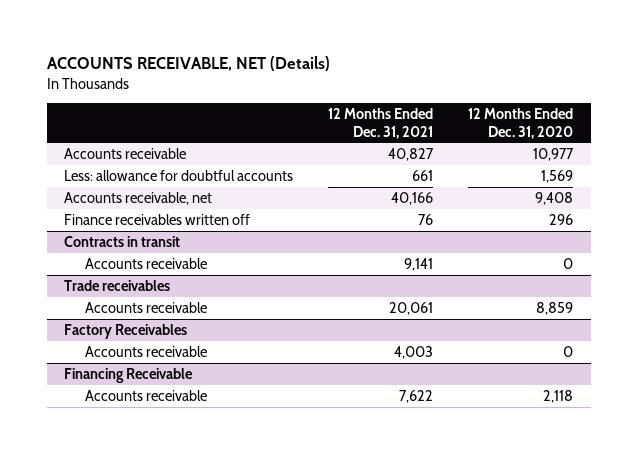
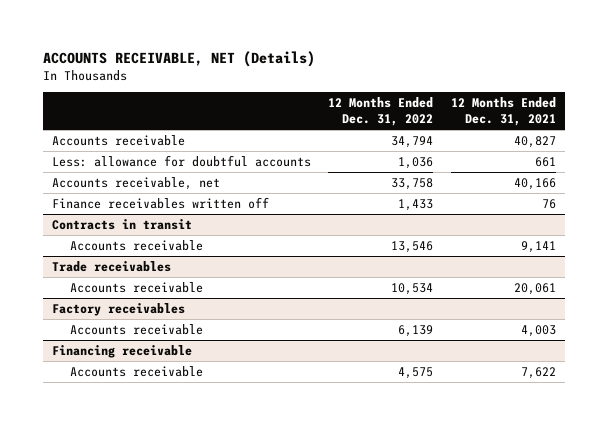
- | 12 Months Ended Dec. 31, 2021 | 12 Months Ended Dec. 31, 2020
+ | 12 Months Ended Dec. 31, 2022 | 12 Months Ended Dec. 31, 2021
- Factory Receivables
+ Factory receivables
- Financing Receivable
+ Financing receivable

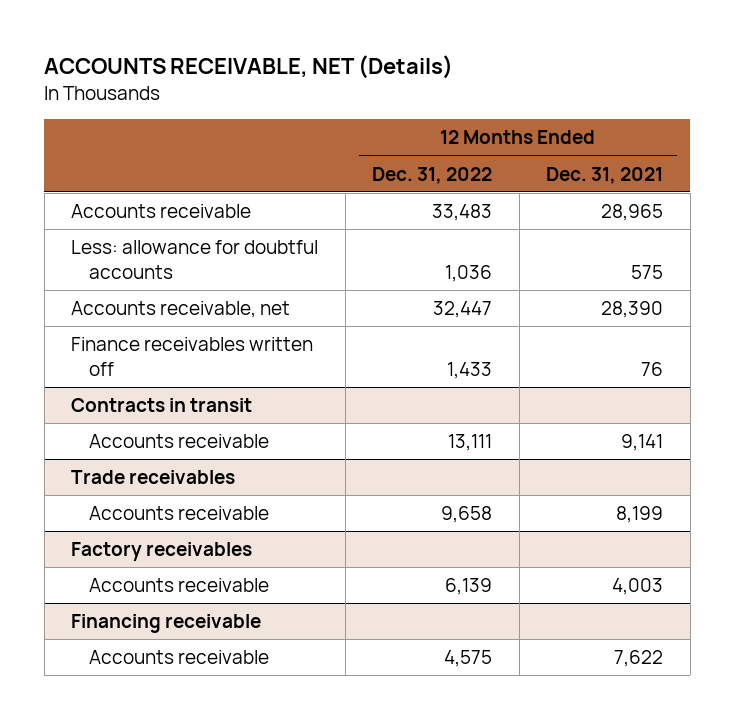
- Accounts receivable | 34,794 | 40,827
- Less: allowance for doubtful accounts | 1,036 | 661
- Accounts receivable, net | 33,758 | 40,166
+ Accounts receivable | 33,483 | 28,965
+ Less: allowance for doubtful accounts | 1,036 | 575
+ Accounts receivable, net | 32,447 | 28,390
@ Contracts in transit
- Accounts receivable | 13,546 | 9,141
+ Accounts receivable | 13,111 | 9,141
@ Trade receivables
- Accounts receivable | 10,534 | 20,061
+ Accounts receivable | 9,658 | 8,199

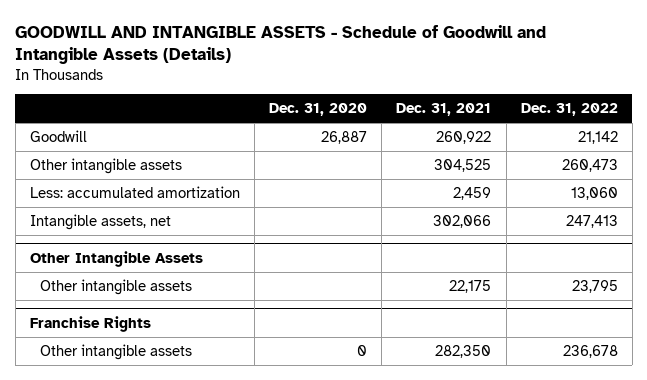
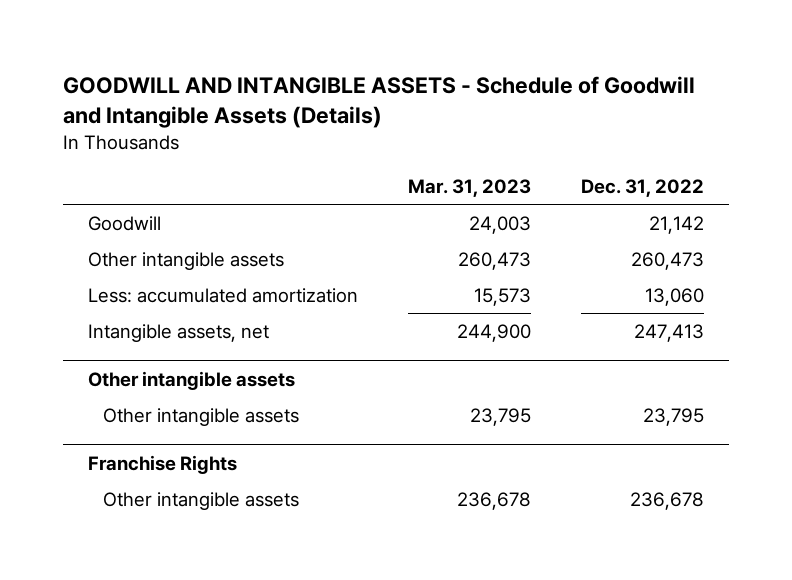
- | Dec. 31, 2020 | Dec. 31, 2021 | Dec. 31, 2022
+ | Mar. 31, 2023 | Dec. 31, 2022
- Other Intangible Assets
+ Other intangible assets

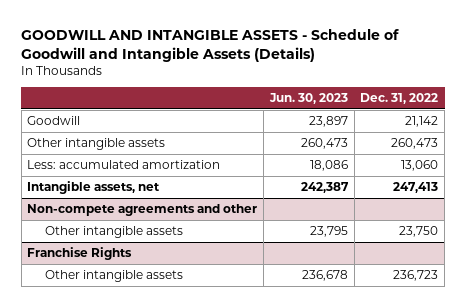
- | Mar. 31, 2023 | Dec. 31, 2022
+ | Jun. 30, 2023 | Dec. 31, 2022
- Other intangible assets
- Other intangible assets | 23,795 | 23,795
+ Non-compete agreements and other
+ Other intangible assets | 23,795 | 23,750
@ Franchise Rights
- Other intangible assets | 236,678 | 236,678
+ Other intangible assets | 236,678 | 236,723

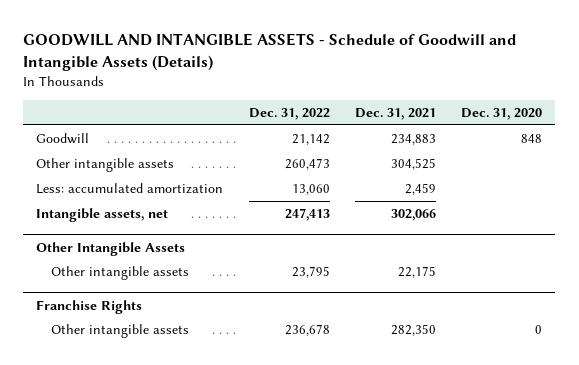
- | Jun. 30, 2023 | Dec. 31, 2022
+ | Dec. 31, 2022 | Dec. 31, 2021 | Dec. 31, 2020
- Non-compete agreements and other
- Other intangible assets | 23,795 | 23,750
+ Other Intangible Assets
+ Other intangible assets | 23,795 | 22,175 |
@ Franchise Rights
- Other intangible assets | 236,678 | 236,723
+ Other intangible assets | 236,678 | 282,350 | 0

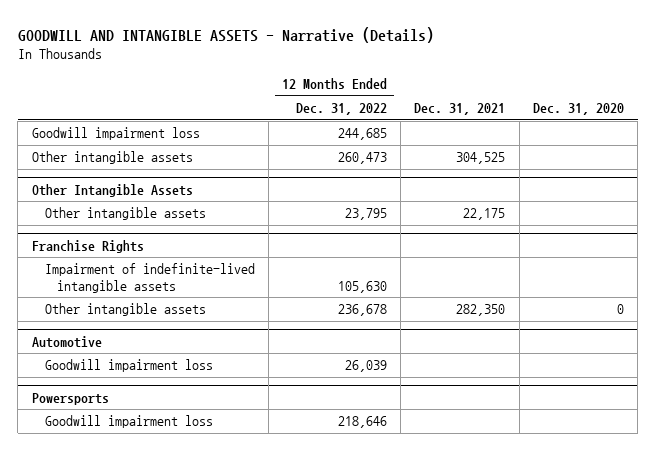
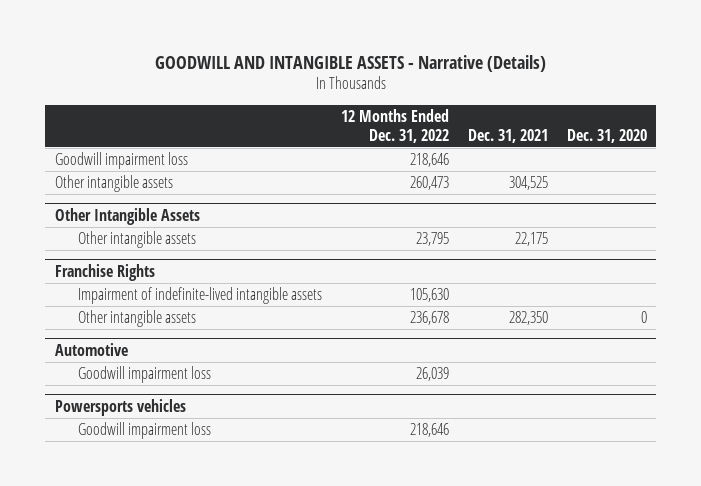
- Goodwill impairment loss | 244,685 | |
+ Goodwill impairment loss | 218,646 | |
- Powersports
+ Powersports vehicles

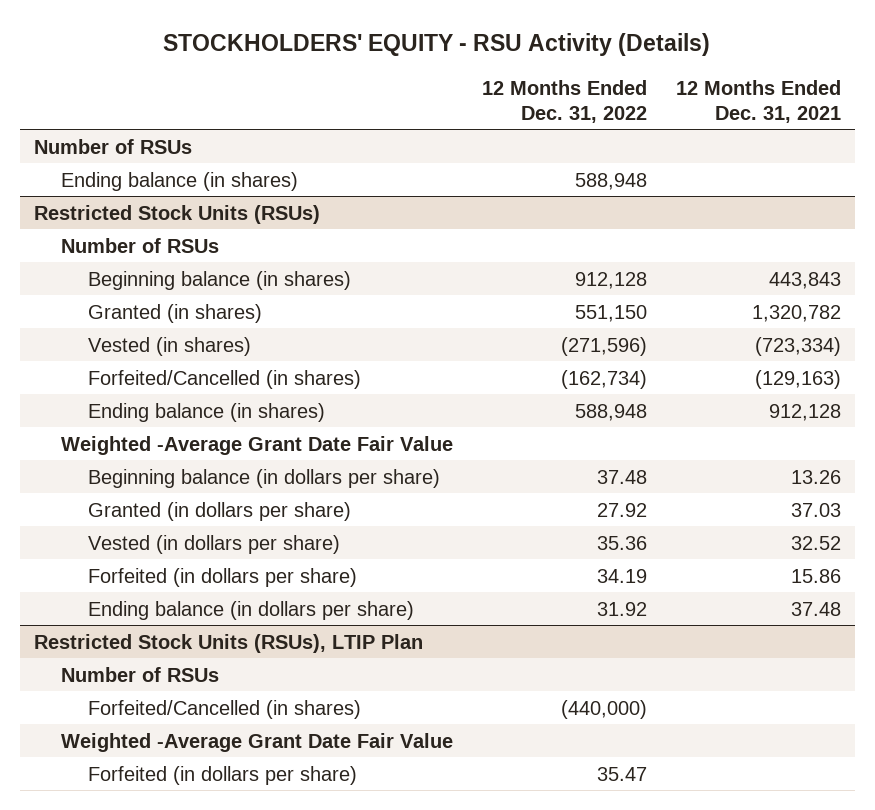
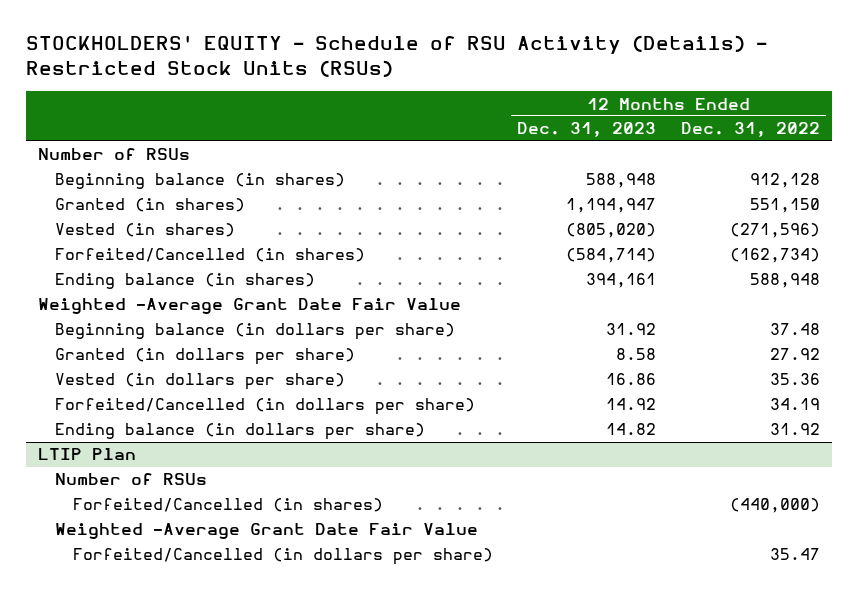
- STOCKHOLDERS' EQUITY - RSU Activity (Details)
+ STOCKHOLDERS' EQUITY - Schedule of RSU Activity (Details) - Restricted Stock Units (RSUs)
- | 12 Months Ended Dec. 31, 2022 | 12 Months Ended Dec. 31, 2021
+ | 12 Months Ended Dec. 31, 2023 | 12 Months Ended Dec. 31, 2022
- Ending balance (in shares) | 588,948 |
- Restricted Stock Units (RSUs)
- Number of RSUs
- Forfeited (in dollars per share) | 34.19 | 15.86
+ Forfeited/Cancelled (in dollars per share) | 14.92 | 34.19
- Restricted Stock Units (RSUs), LTIP Plan
+ LTIP Plan
- Forfeited (in dollars per share) | 35.47 |
+ Forfeited/Cancelled (in dollars per share) | | 35.47

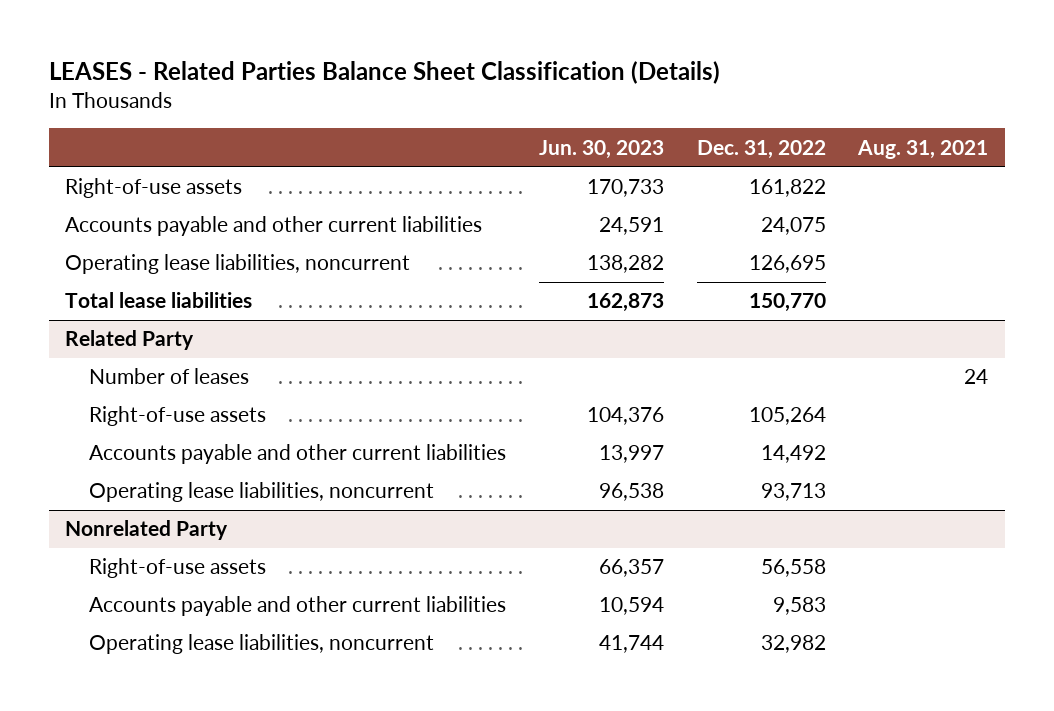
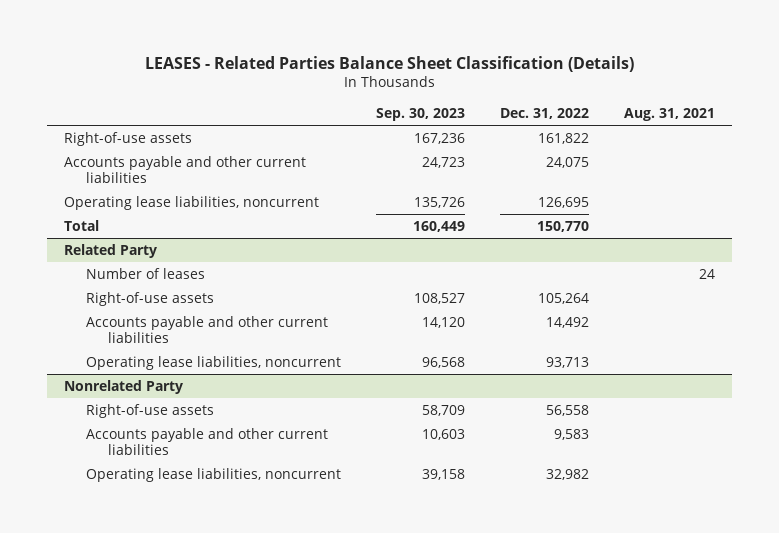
- | Jun. 30, 2023 | Dec. 31, 2022 | Aug. 31, 2021
+ | Sep. 30, 2023 | Dec. 31, 2022 | Aug. 31, 2021
- Total lease liabilities | 162,873 | 150,770 |
+ Total | 160,449 | 150,770 |

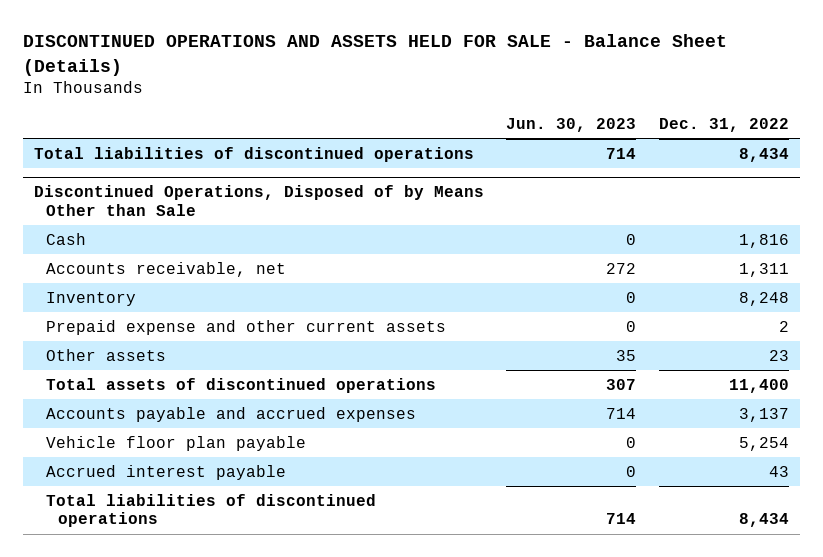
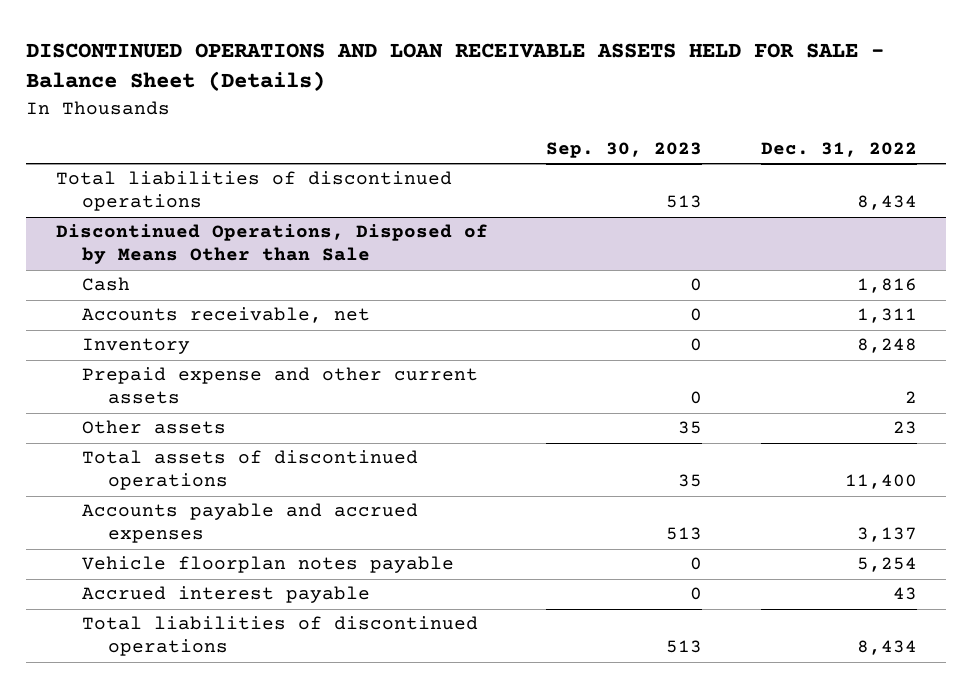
- DISCONTINUED OPERATIONS AND ASSETS HELD FOR SALE - Balance Sheet (Details)
+ DISCONTINUED OPERATIONS AND LOAN RECEIVABLE ASSETS HELD FOR SALE - Balance Sheet (Details)
- | Jun. 30, 2023 | Dec. 31, 2022
+ | Sep. 30, 2023 | Dec. 31, 2022
@ Discontinued Operations, Disposed of by Means Other than Sale
- Vehicle floor plan payable | 0 | 5,254
+ Vehicle floorplan notes payable | 0 | 5,254

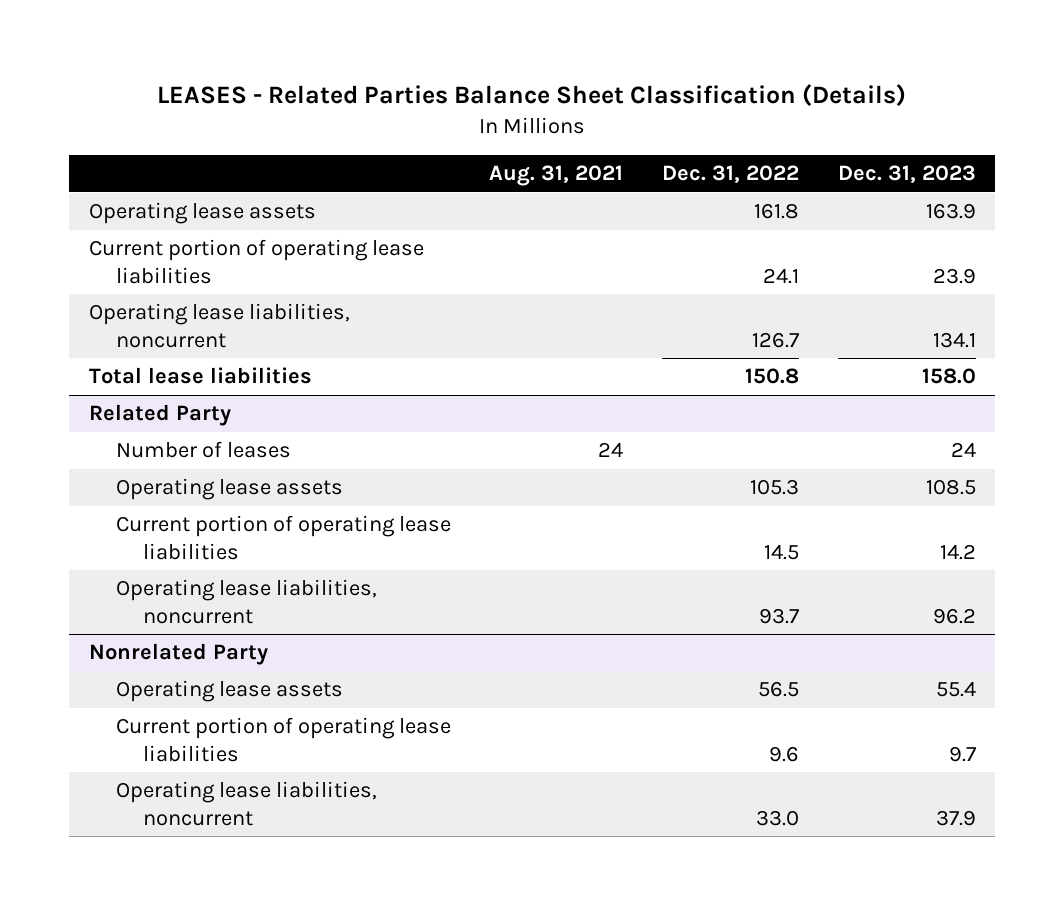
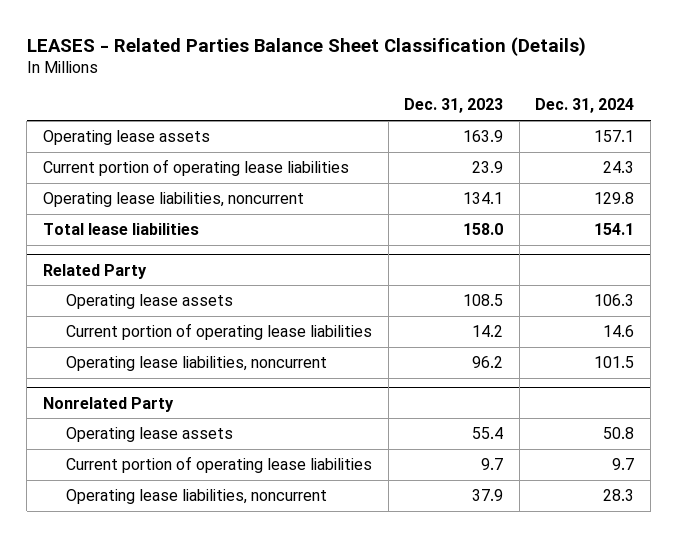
- | Aug. 31, 2021 | Dec. 31, 2022 | Dec. 31, 2023
+ | Dec. 31, 2023 | Dec. 31, 2024
@ Related Party
- Number of leases | 24 | | 24

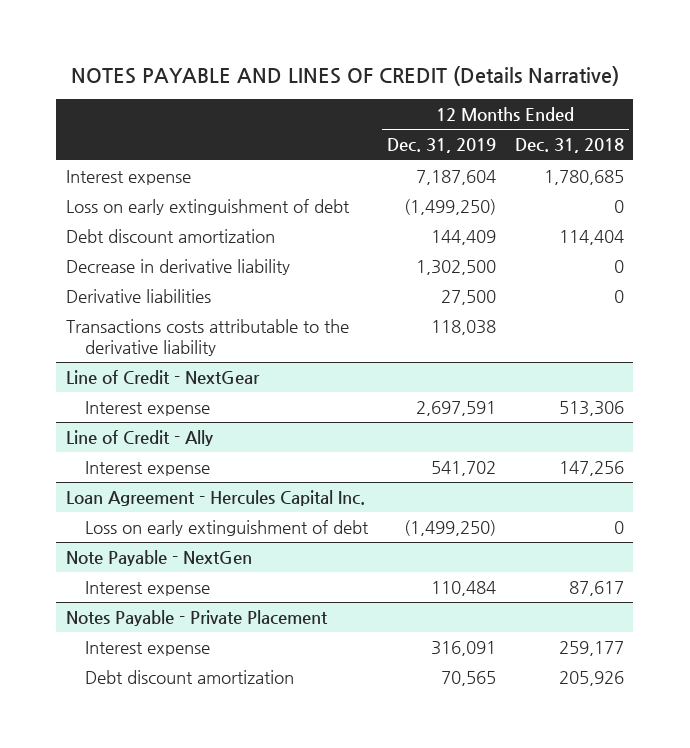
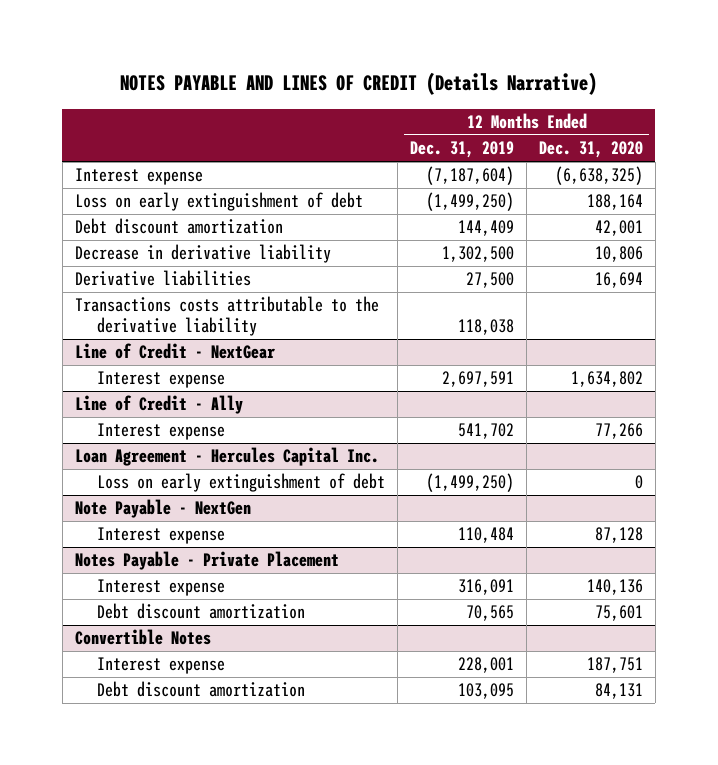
- | 12 Months Ended Dec. 31, 2019 | 12 Months Ended Dec. 31, 2018
+ | 12 Months Ended Dec. 31, 2019 | 12 Months Ended Dec. 31, 2020
- Interest expense | 7,187,604 | 1,780,685
+ Interest expense | (7,187,604) | (6,638,325)
+ Convertible Notes
+ Interest expense | 228,001 | 187,751
+ Debt discount amortization | 103,095 | 84,131

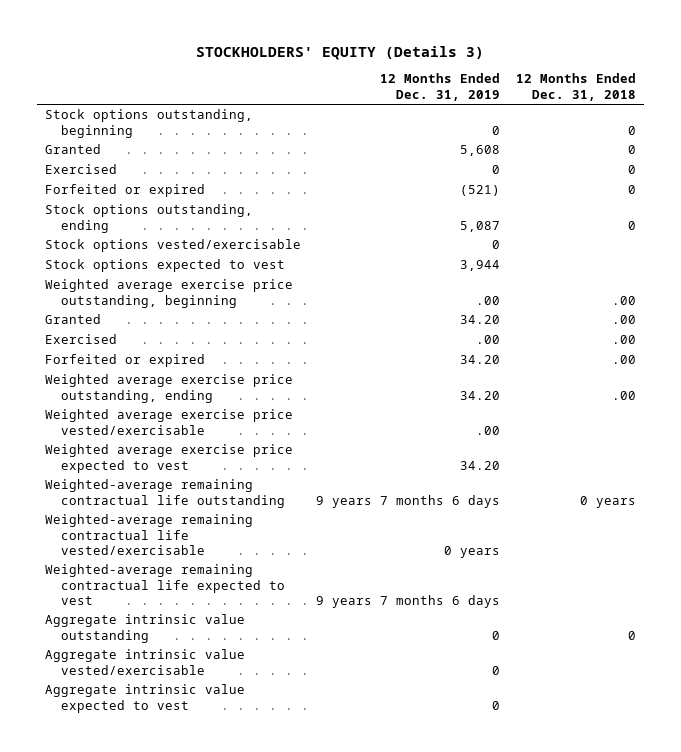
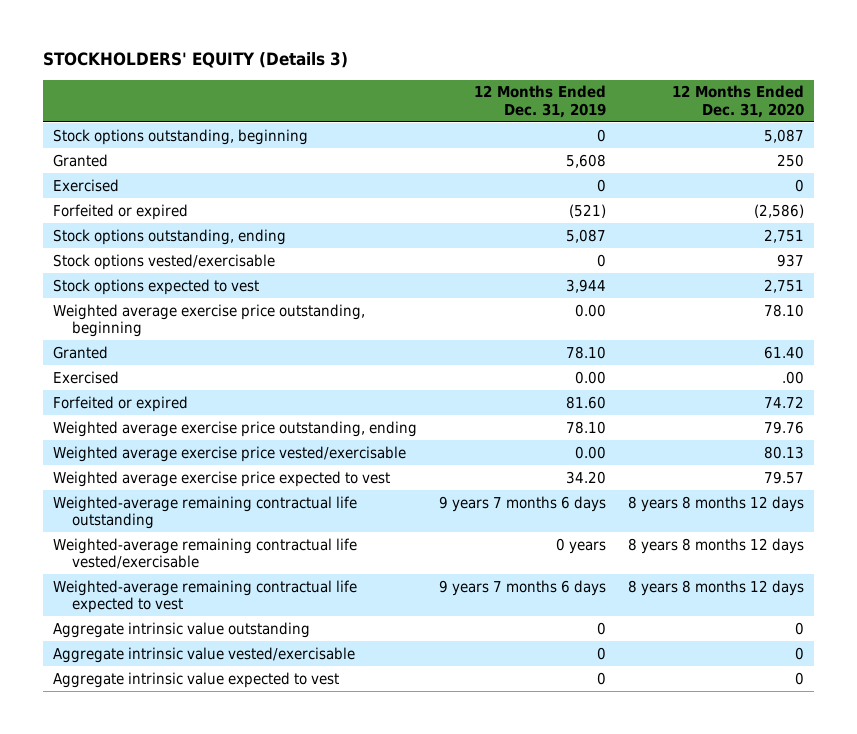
- | 12 Months Ended Dec. 31, 2019 | 12 Months Ended Dec. 31, 2018
+ | 12 Months Ended Dec. 31, 2019 | 12 Months Ended Dec. 31, 2020
- Weighted average exercise price outstanding, beginning | .00 | .00
- Granted | 34.20 | .00
- Exercised | .00 | .00
- Forfeited or expired | 34.20 | .00
- Weighted average exercise price outstanding, ending | 34.20 | .00
- Weighted average exercise price vested/exercisable | .00 |
+ Weighted average exercise price outstanding, beginning | 0.00 | 78.10
+ Granted | 78.10 | 61.40
+ Exercised | 0.00 | .00
+ Forfeited or expired | 81.60 | 74.72
+ Weighted average exercise price outstanding, ending | 78.10 | 79.76
+ Weighted average exercise price vested/exercisable | 0.00 | 80.13

